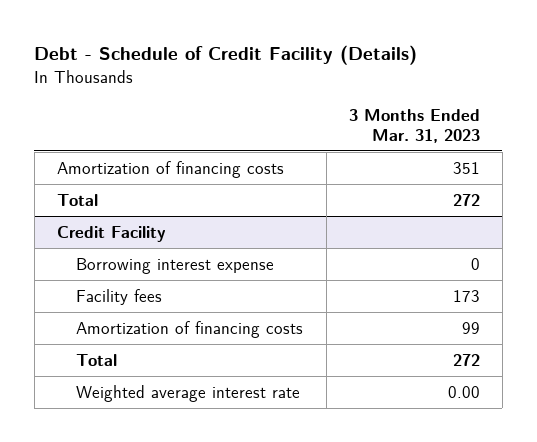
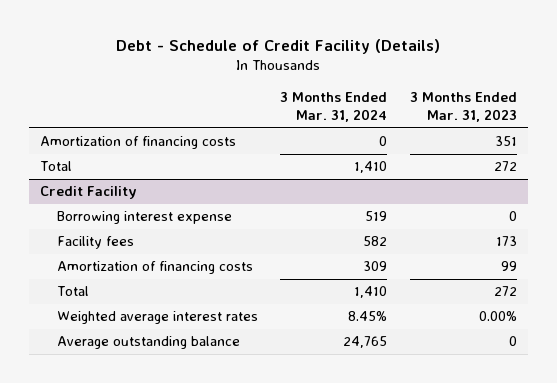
- | 3 Months Ended Mar. 31, 2023
+ | 3 Months Ended Mar. 31, 2024 | 3 Months Ended Mar. 31, 2023
@ Credit Facility
- Weighted average interest rate | 0.00
+ Weighted average interest rates | 8.45% | 0.00%
+ Average outstanding balance | 24,765 | 0

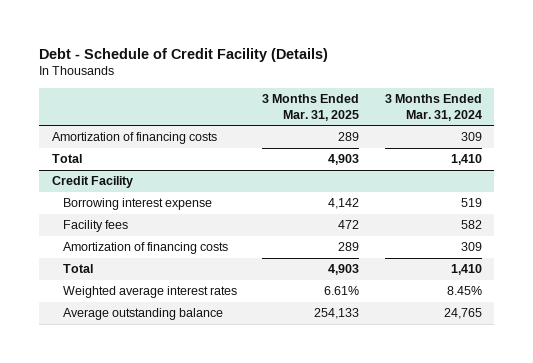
- | 3 Months Ended Mar. 31, 2024 | 3 Months Ended Mar. 31, 2023
+ | 3 Months Ended Mar. 31, 2025 | 3 Months Ended Mar. 31, 2024
- Amortization of financing costs | 0 | 351
+ Amortization of financing costs | 289 | 309

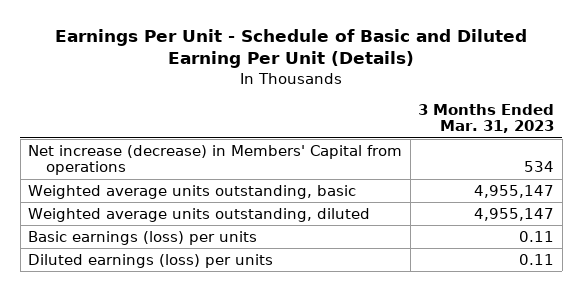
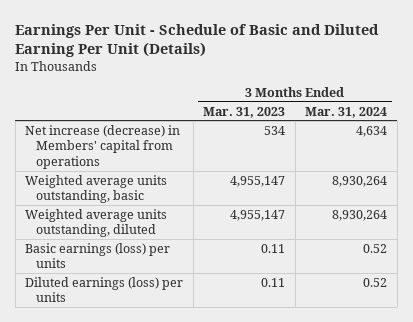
- | 3 Months Ended Mar. 31, 2023
+ | 3 Months Ended Mar. 31, 2023 | 3 Months Ended Mar. 31, 2024
- Net increase (decrease) in Members' Capital from operations | 534
+ Net increase (decrease) in Members' capital from operations | 534 | 4,634

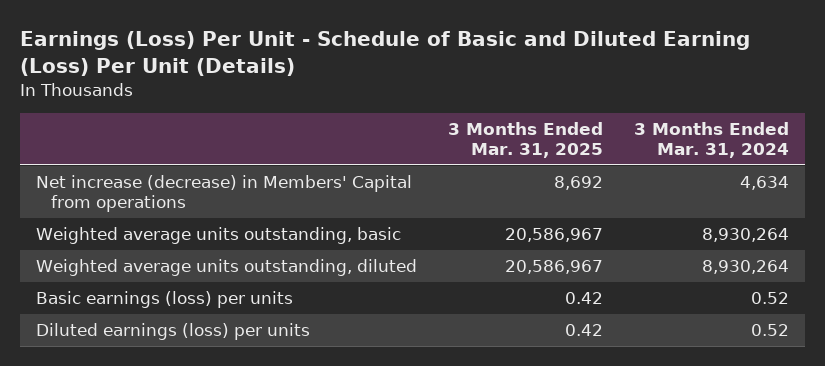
- Earnings Per Unit - Schedule of Basic and Diluted Earning Per Unit (Details)
+ Earnings (Loss) Per Unit - Schedule of Basic and Diluted Earning (Loss) Per Unit (Details)
- | 3 Months Ended Mar. 31, 2023 | 3 Months Ended Mar. 31, 2024
+ | 3 Months Ended Mar. 31, 2025 | 3 Months Ended Mar. 31, 2024
- Net increase (decrease) in Members' capital from operations | 534 | 4,634
+ Net increase (decrease) in Members' Capital from operations | 8,692 | 4,634

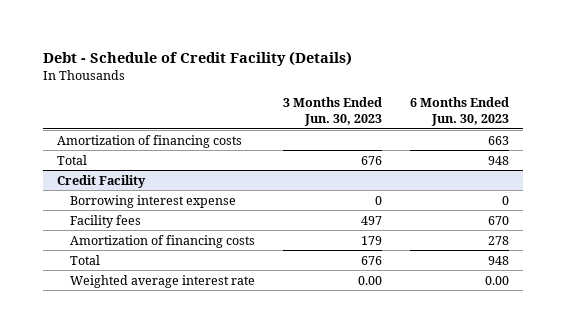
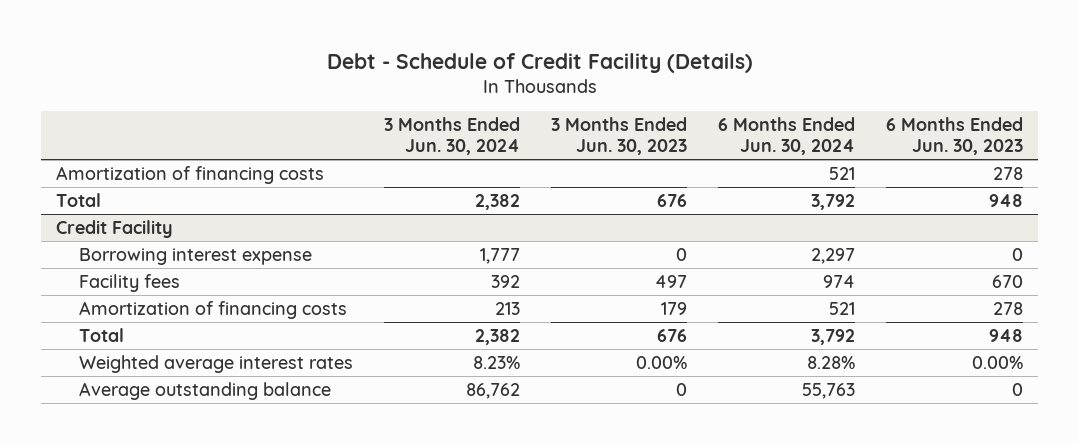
- | 3 Months Ended Jun. 30, 2023 | 6 Months Ended Jun. 30, 2023
+ | 3 Months Ended Jun. 30, 2024 | 3 Months Ended Jun. 30, 2023 | 6 Months Ended Jun. 30, 2024 | 6 Months Ended Jun. 30, 2023
- Amortization of financing costs | | 663
+ Amortization of financing costs | | | 521 | 278
@ Credit Facility
- Weighted average interest rate | 0.00 | 0.00
+ Weighted average interest rates | 8.23% | 0.00% | 8.28% | 0.00%
+ Average outstanding balance | 86,762 | 0 | 55,763 | 0

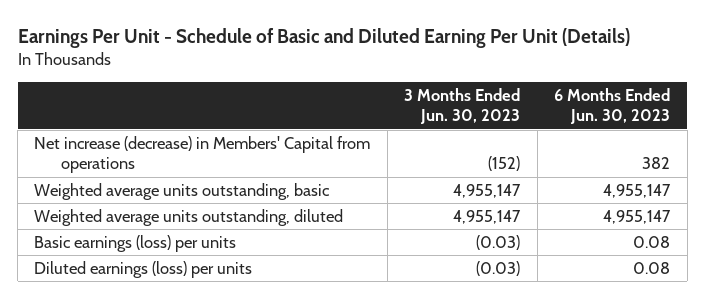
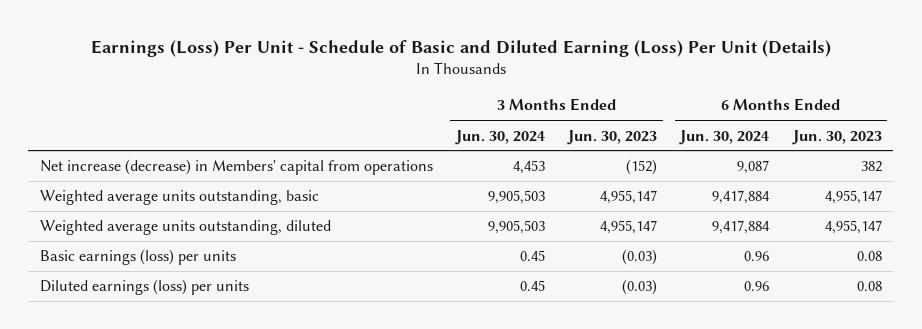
- Earnings Per Unit - Schedule of Basic and Diluted Earning Per Unit (Details)
+ Earnings (Loss) Per Unit - Schedule of Basic and Diluted Earning (Loss) Per Unit (Details)
- | 3 Months Ended Jun. 30, 2023 | 6 Months Ended Jun. 30, 2023
+ | 3 Months Ended Jun. 30, 2024 | 3 Months Ended Jun. 30, 2023 | 6 Months Ended Jun. 30, 2024 | 6 Months Ended Jun. 30, 2023
- Net increase (decrease) in Members' Capital from operations | (152) | 382
+ Net increase (decrease) in Members' capital from operations | 4,453 | (152) | 9,087 | 382

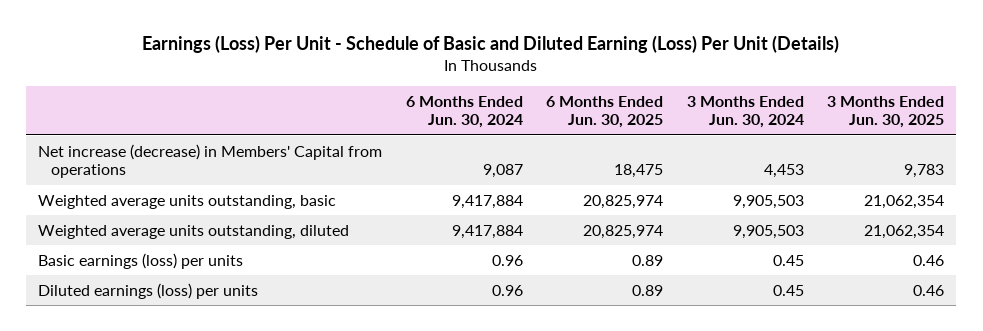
- | 3 Months Ended Jun. 30, 2024 | 3 Months Ended Jun. 30, 2023 | 6 Months Ended Jun. 30, 2024 | 6 Months Ended Jun. 30, 2023
+ | 6 Months Ended Jun. 30, 2024 | 6 Months Ended Jun. 30, 2025 | 3 Months Ended Jun. 30, 2024 | 3 Months Ended Jun. 30, 2025
- Net increase (decrease) in Members' capital from operations | 4,453 | (152) | 9,087 | 382
+ Net increase (decrease) in Members' Capital from operations | 9,087 | 18,475 | 4,453 | 9,783

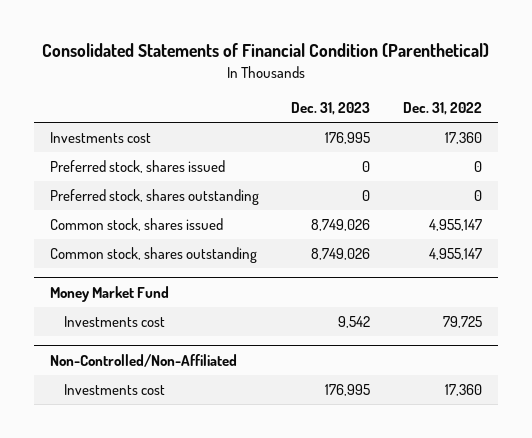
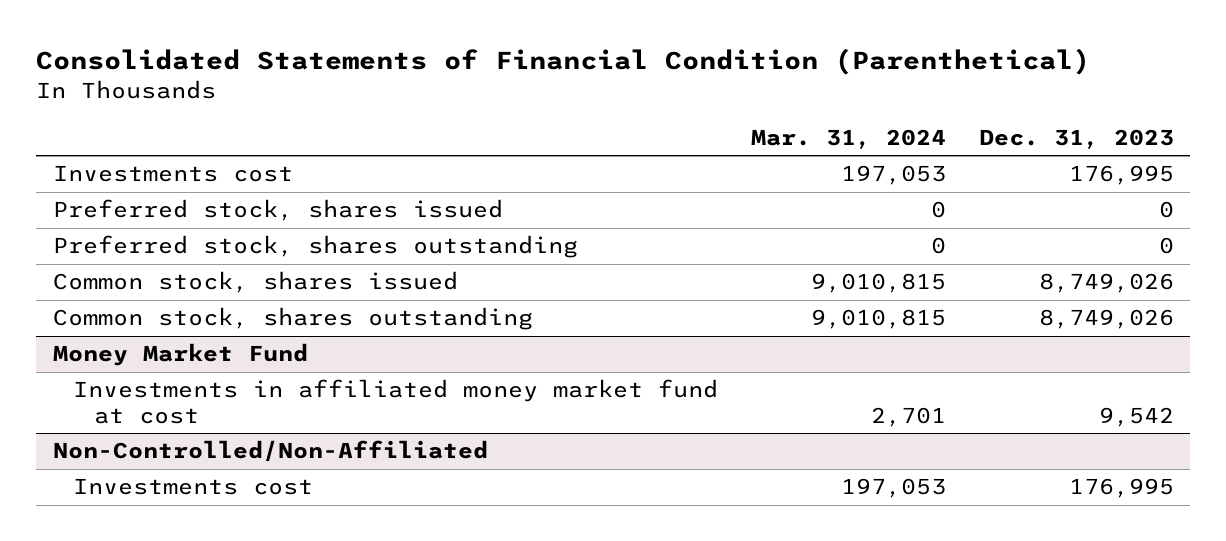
- | Dec. 31, 2023 | Dec. 31, 2022
+ | Mar. 31, 2024 | Dec. 31, 2023
@ Money Market Fund
- Investments cost | 9,542 | 79,725
+ Investments in affiliated money market fund at cost | 2,701 | 9,542

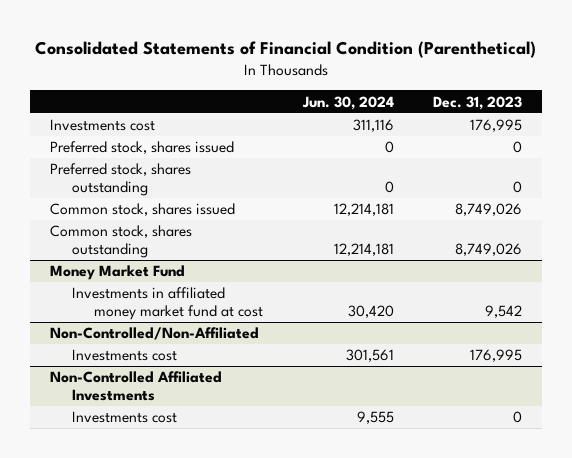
- | Mar. 31, 2024 | Dec. 31, 2023
+ | Jun. 30, 2024 | Dec. 31, 2023
+ Non-Controlled Affiliated Investments
+ Investments cost | 9,555 | 0

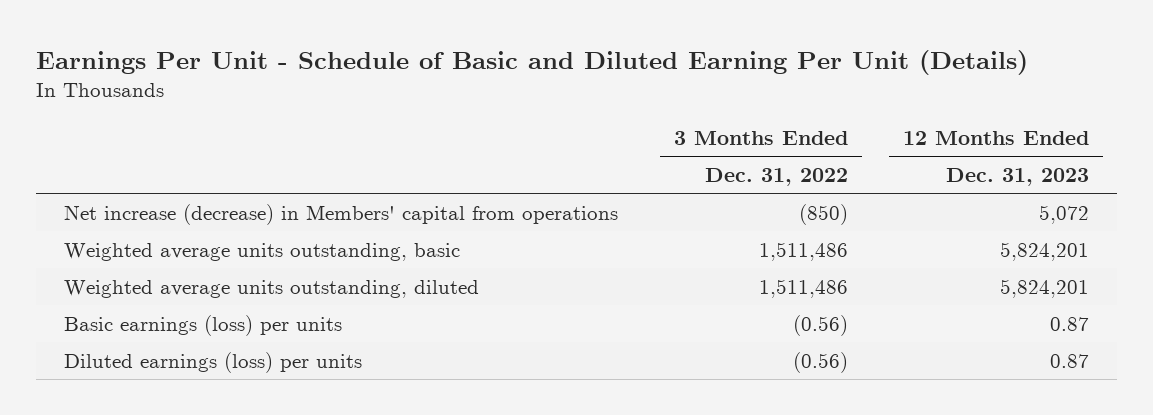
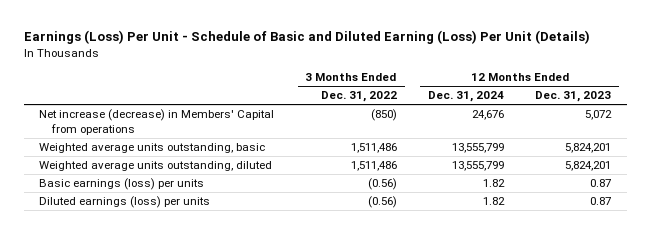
- Earnings Per Unit - Schedule of Basic and Diluted Earning Per Unit (Details)
+ Earnings (Loss) Per Unit - Schedule of Basic and Diluted Earning (Loss) Per Unit (Details)
- | 3 Months Ended Dec. 31, 2022 | 12 Months Ended Dec. 31, 2023
+ | 3 Months Ended Dec. 31, 2022 | 12 Months Ended Dec. 31, 2024 | 12 Months Ended Dec. 31, 2023
- Net increase (decrease) in Members' capital from operations | (850) | 5,072
+ Net increase (decrease) in Members' Capital from operations | (850) | 24,676 | 5,072

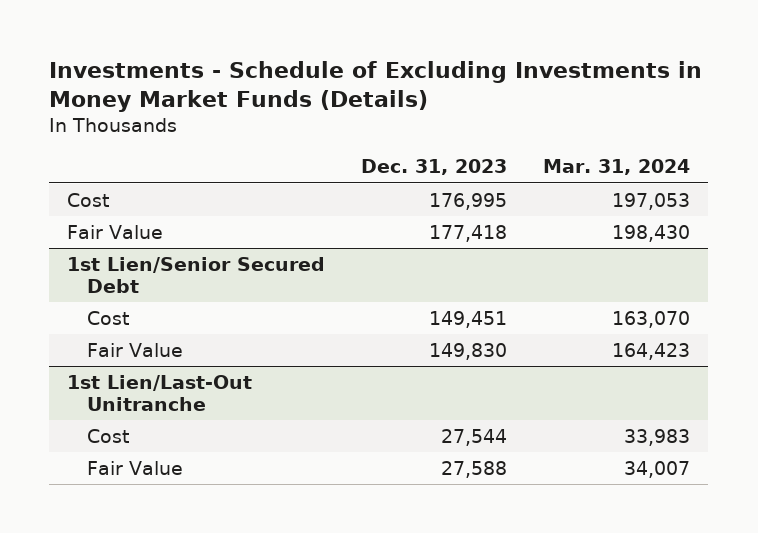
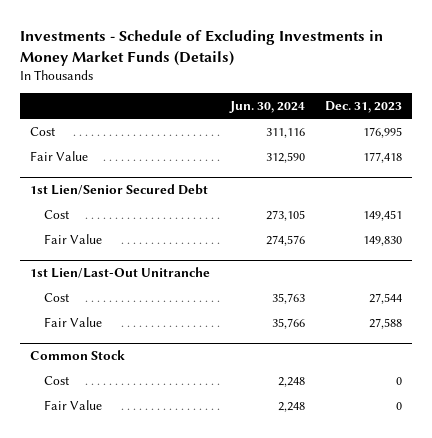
- | Dec. 31, 2023 | Mar. 31, 2024
+ | Jun. 30, 2024 | Dec. 31, 2023
+ Common Stock
+ Cost | 2,248 | 0
+ Fair Value | 2,248 | 0

